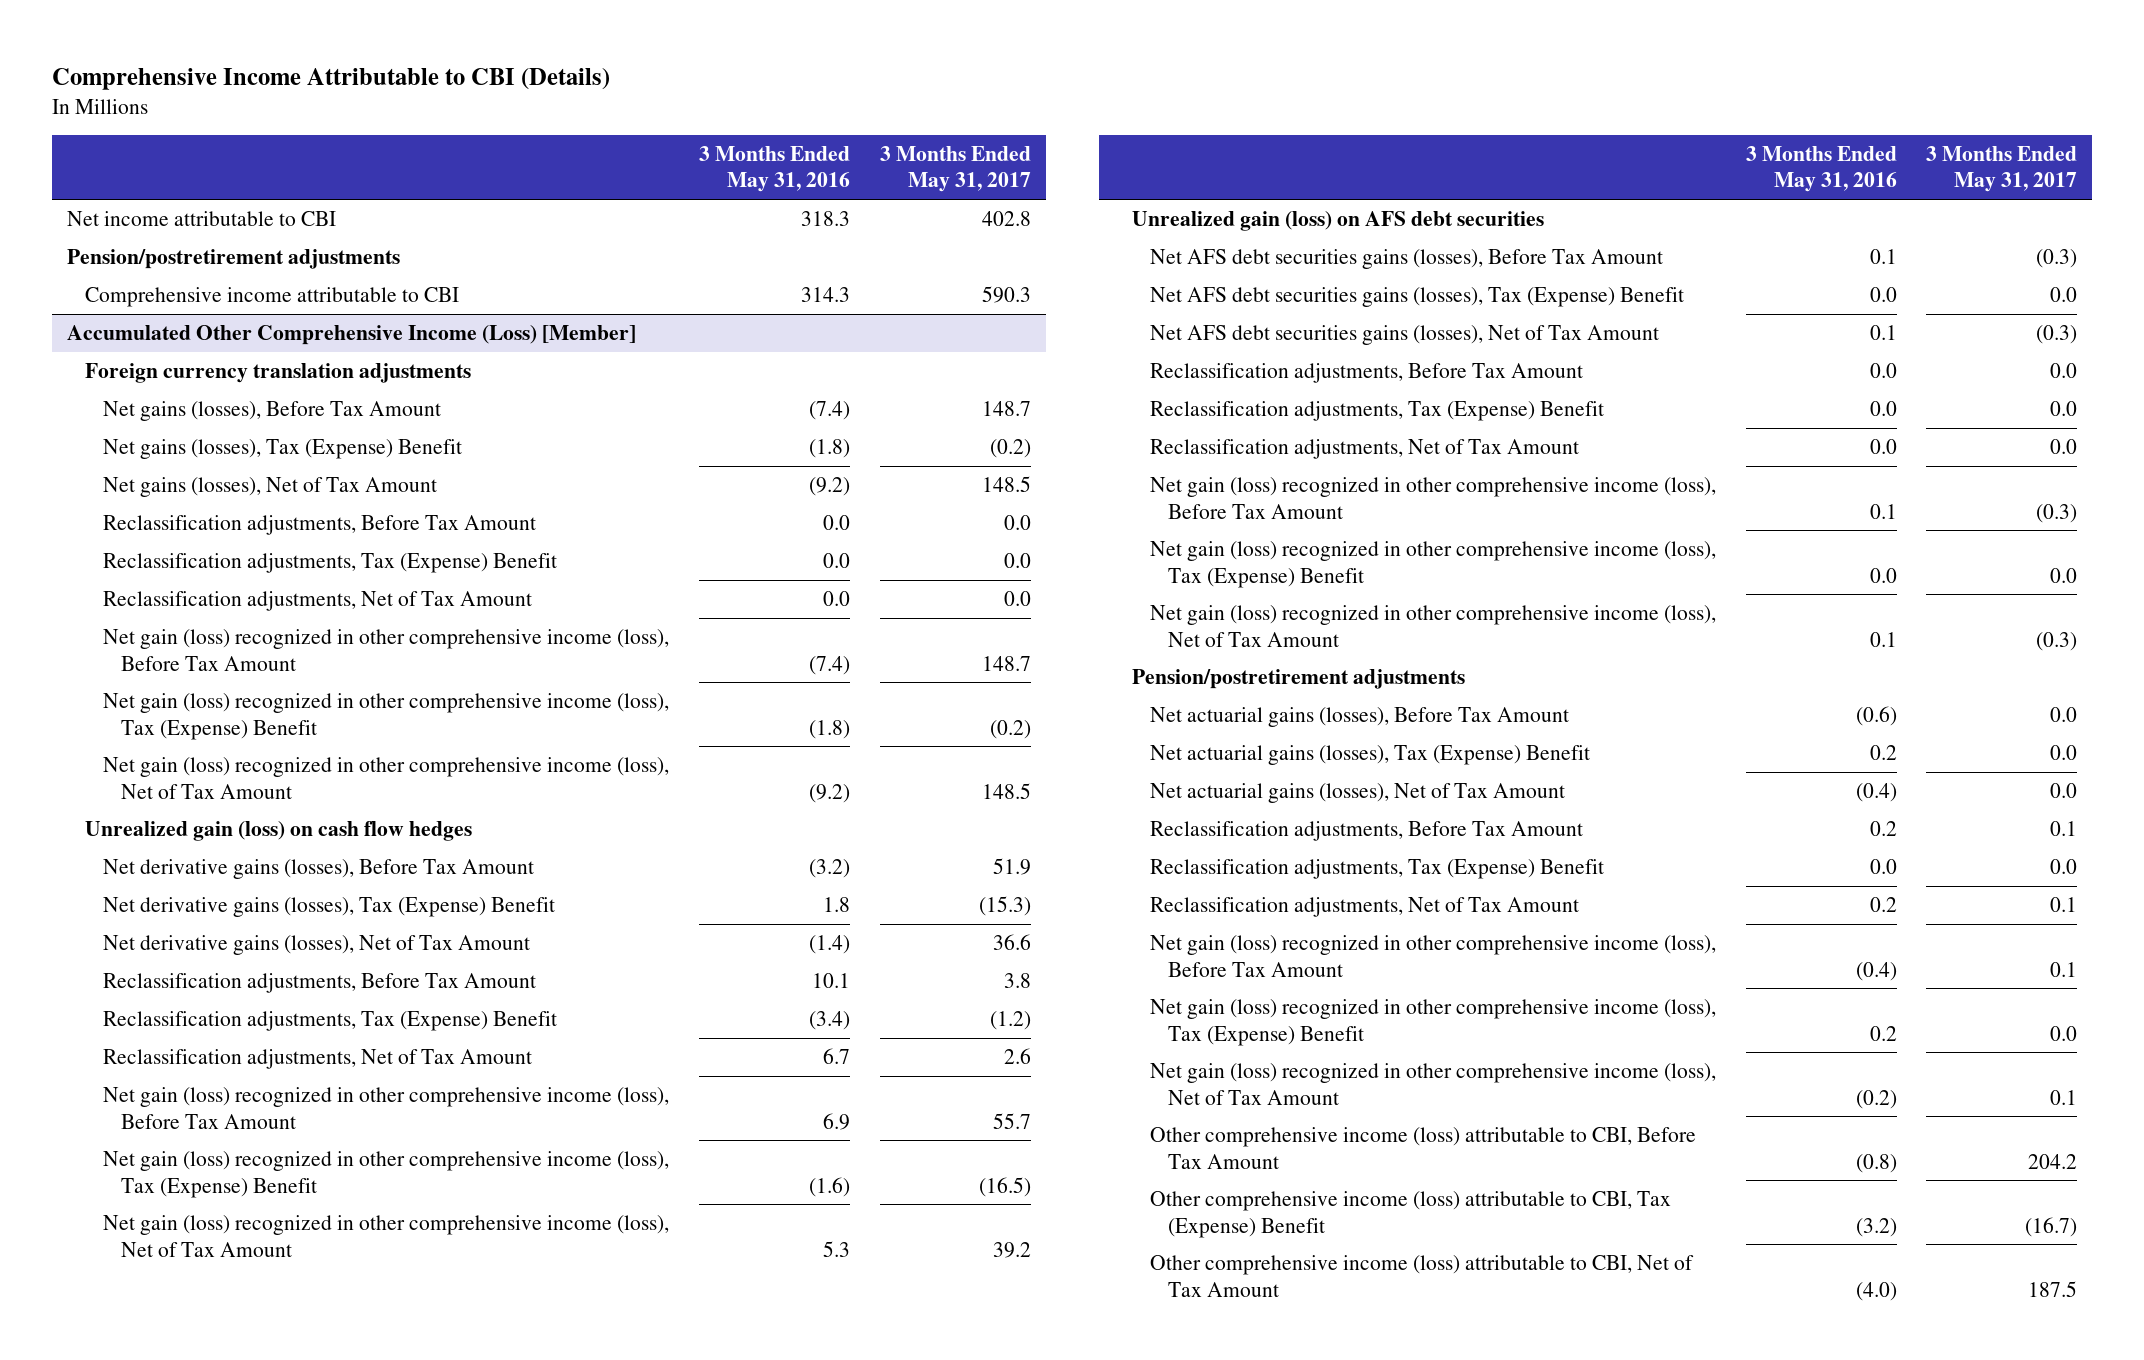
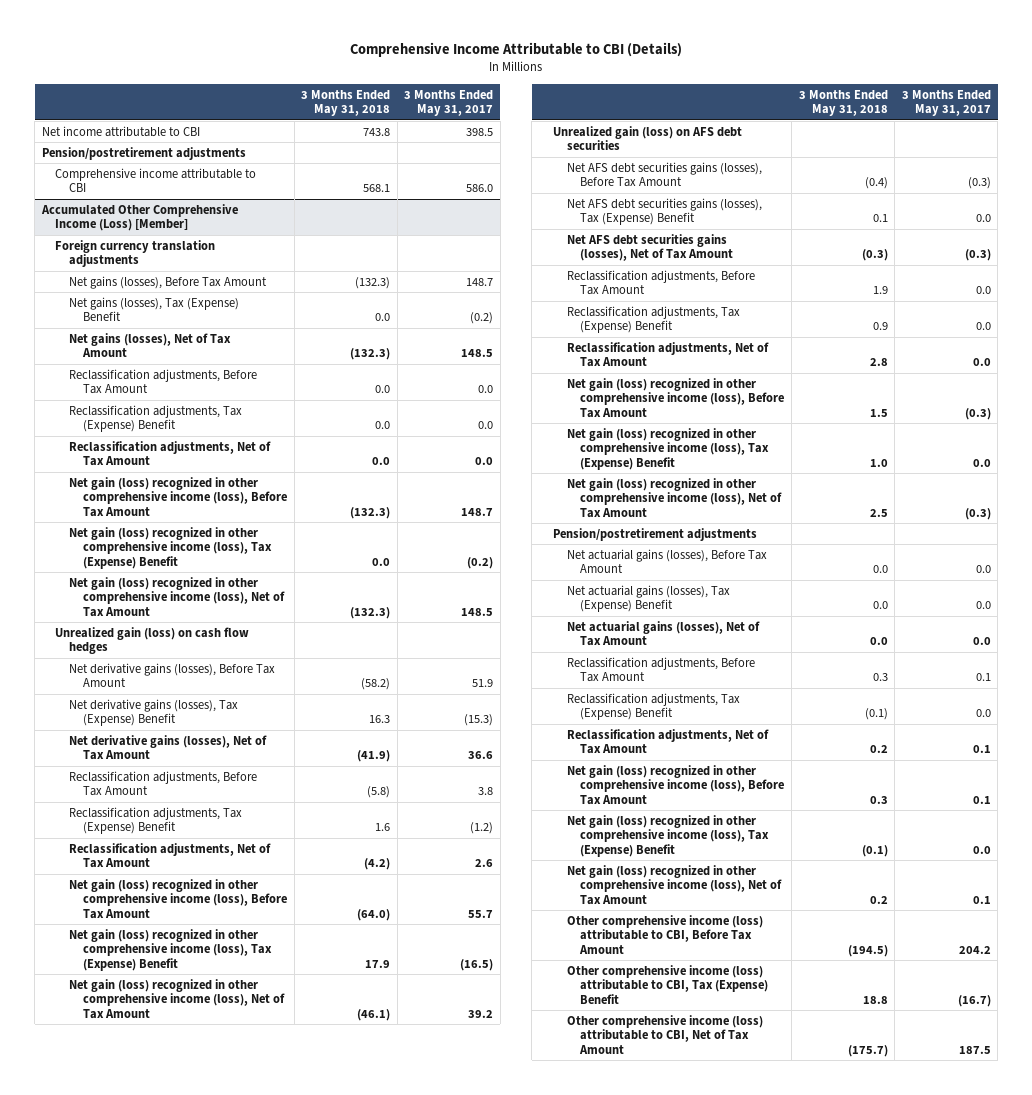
- | 3 Months Ended May 31, 2016 | 3 Months Ended May 31, 2017
+ | 3 Months Ended May 31, 2018 | 3 Months Ended May 31, 2017
- Net income attributable to CBI | 318.3 | 402.8
+ Net income attributable to CBI | 743.8 | 398.5
- Comprehensive income attributable to CBI | 314.3 | 590.3
+ Comprehensive income attributable to CBI | 568.1 | 586.0

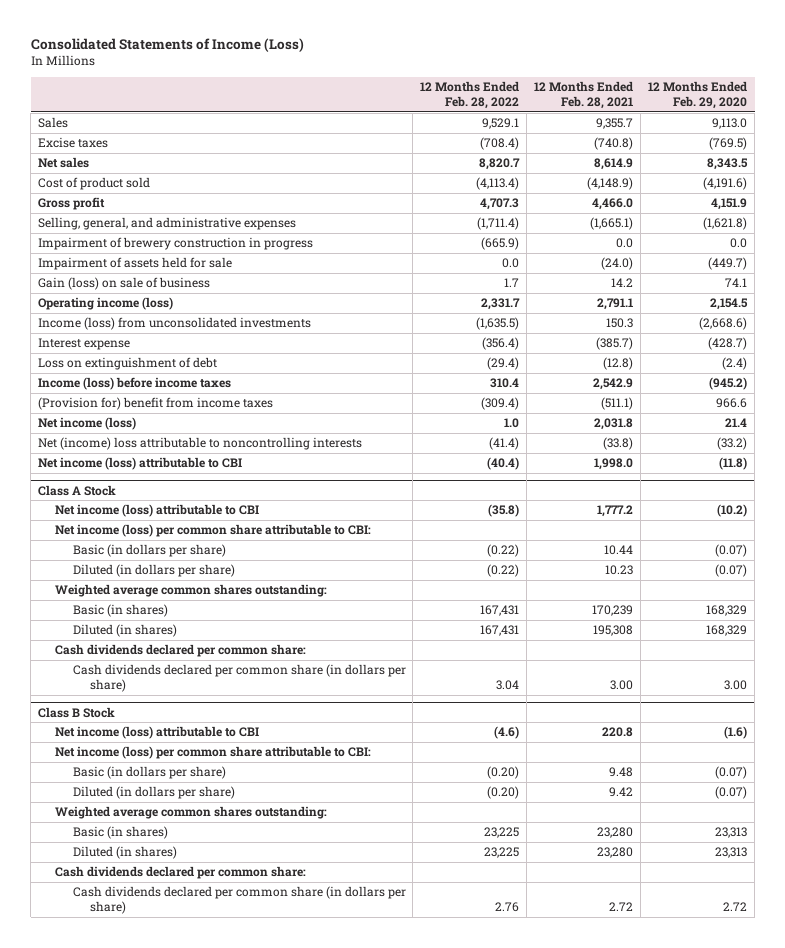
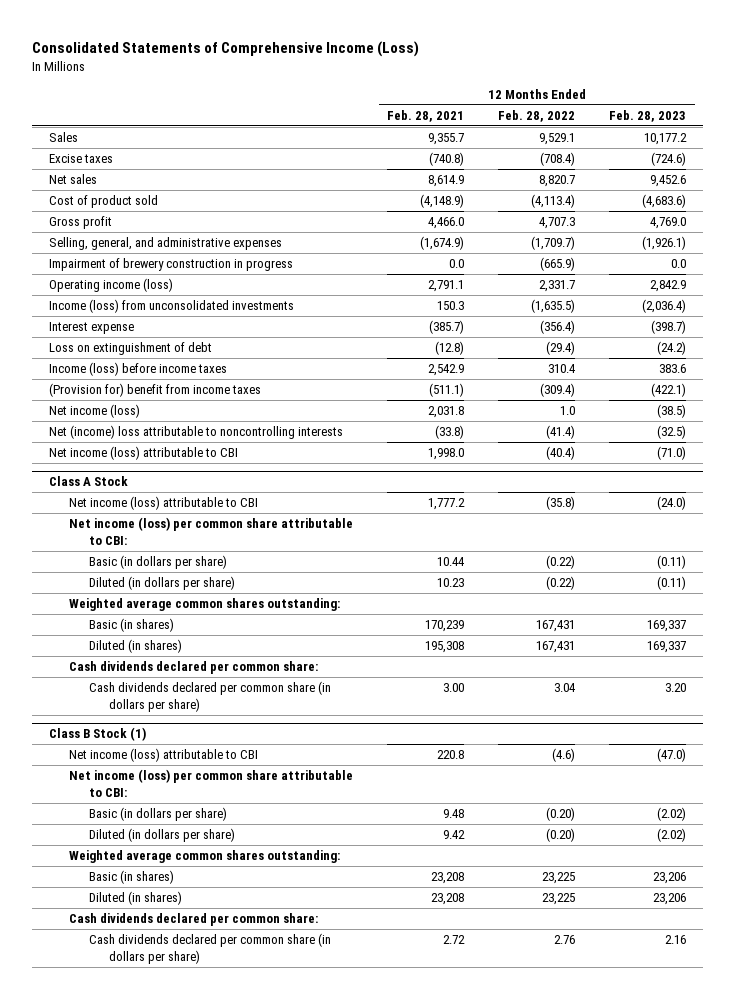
- Consolidated Statements of Income (Loss)
+ Consolidated Statements of Comprehensive Income (Loss)
- | 12 Months Ended Feb. 28, 2022 | 12 Months Ended Feb. 28, 2021 | 12 Months Ended Feb. 29, 2020
+ | 12 Months Ended Feb. 28, 2021 | 12 Months Ended Feb. 28, 2022 | 12 Months Ended Feb. 28, 2023
- Selling, general, and administrative expenses | (1,711.4) | (1,665.1) | (1,621.8)
+ Selling, general, and administrative expenses | (1,674.9) | (1,709.7) | (1,926.1)
- Impairment of assets held for sale | 0.0 | (24.0) | (449.7)
- Gain (loss) on sale of business | 1.7 | 14.2 | 74.1
- Class B Stock
+ Class B Stock (1)
- Basic (in shares) | 23,225 | 23,280 | 23,313
- Diluted (in shares) | 23,225 | 23,280 | 23,313
+ Basic (in shares) | 23,208 | 23,225 | 23,206
+ Diluted (in shares) | 23,208 | 23,225 | 23,206

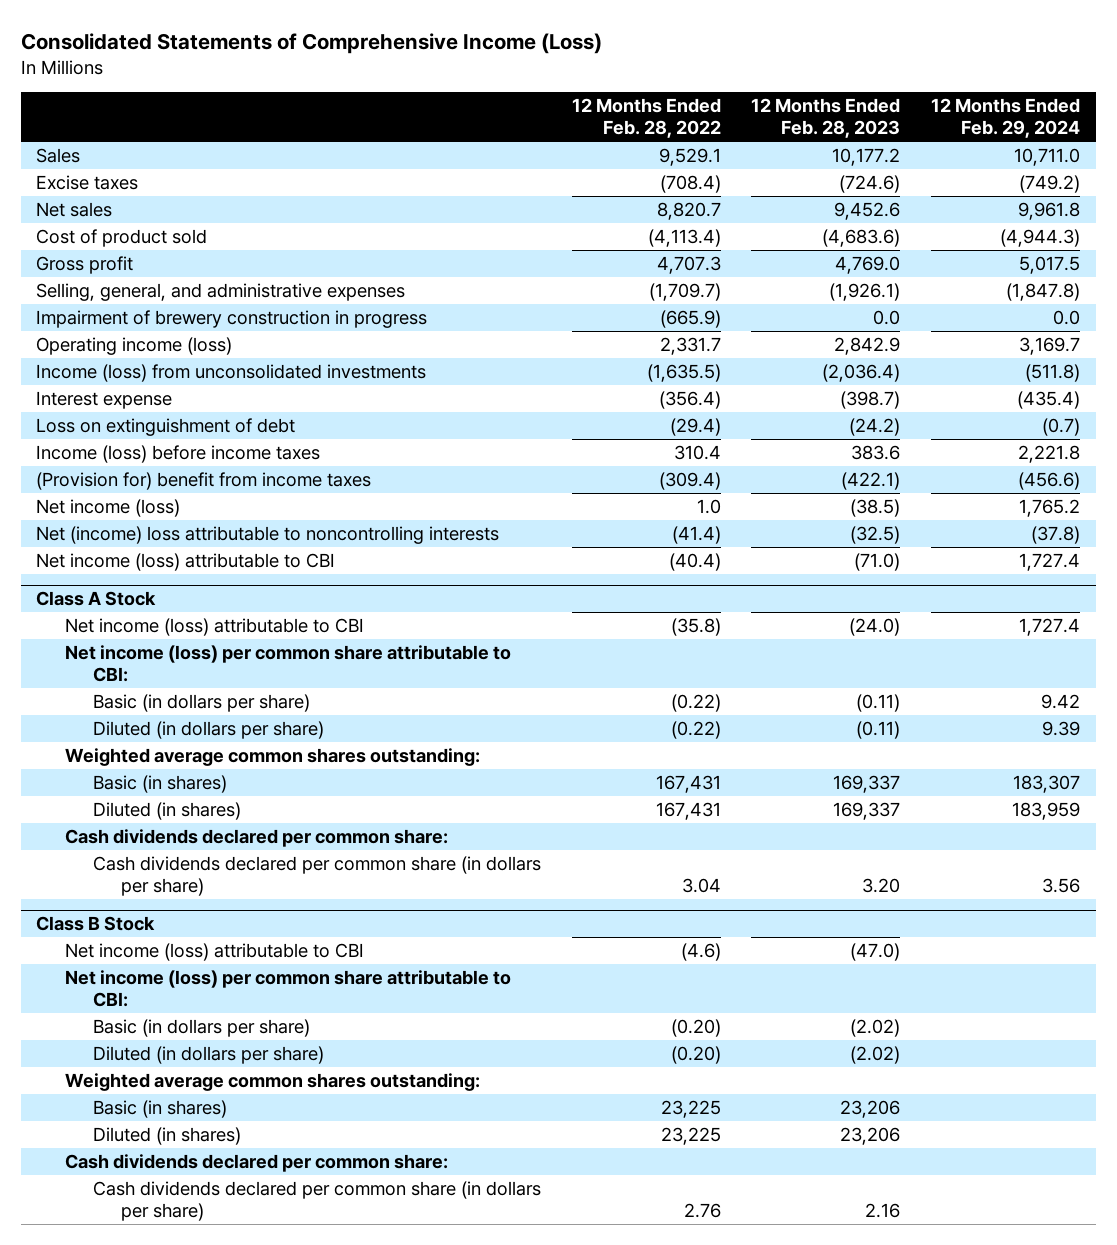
- | 12 Months Ended Feb. 28, 2021 | 12 Months Ended Feb. 28, 2022 | 12 Months Ended Feb. 28, 2023
+ | 12 Months Ended Feb. 28, 2022 | 12 Months Ended Feb. 28, 2023 | 12 Months Ended Feb. 29, 2024
- Class B Stock (1)
+ Class B Stock

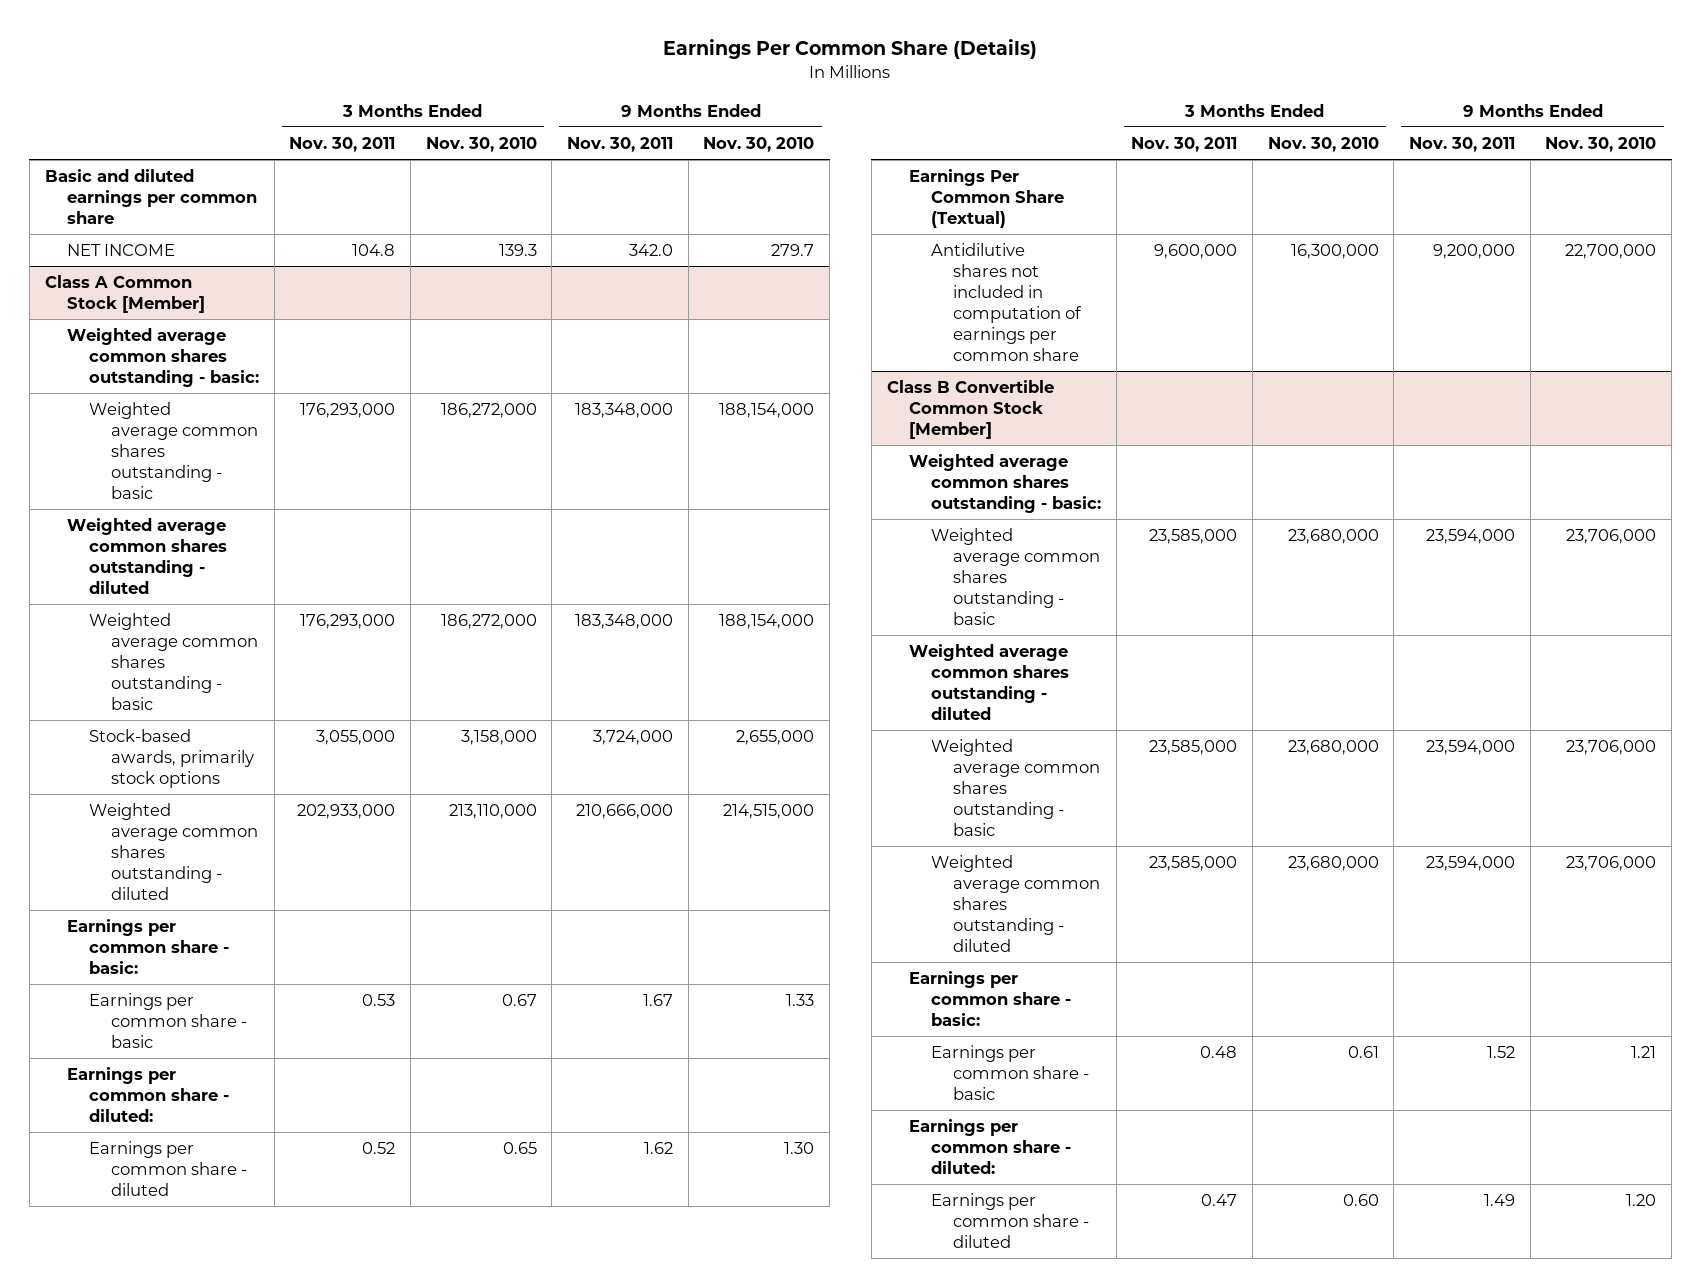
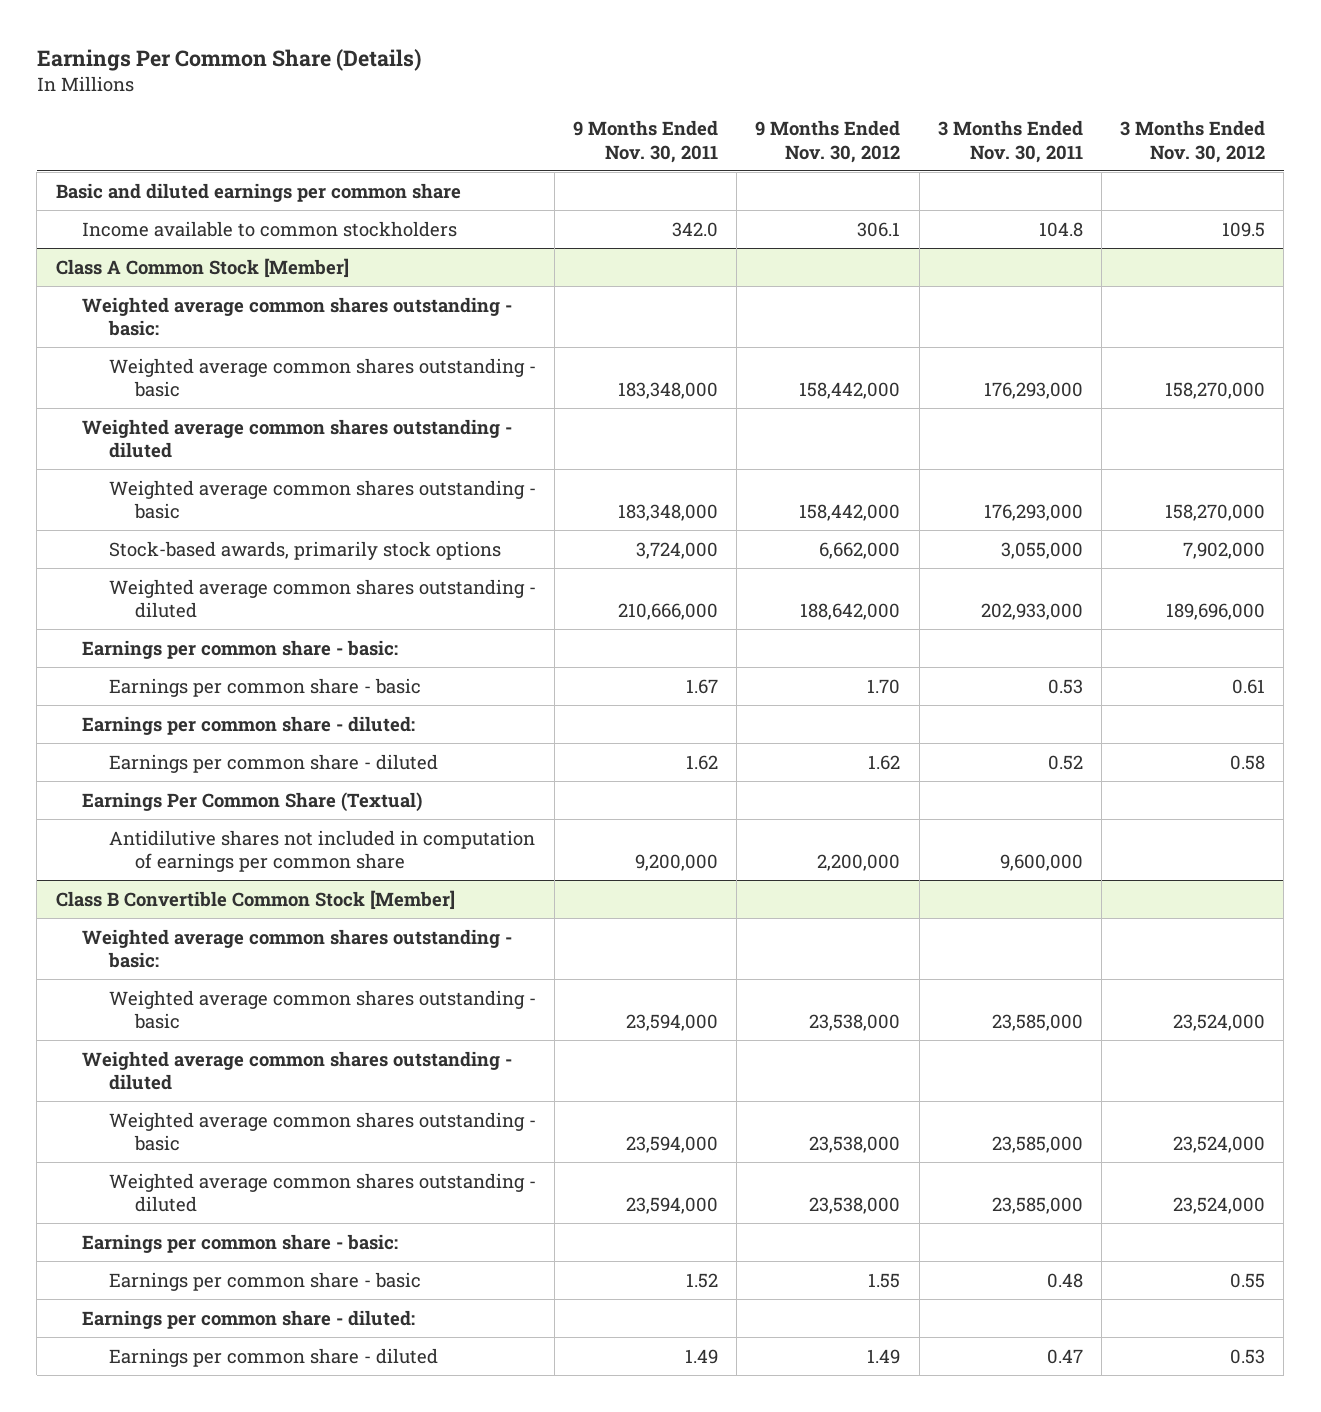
- | 3 Months Ended Nov. 30, 2011 | 3 Months Ended Nov. 30, 2010 | 9 Months Ended Nov. 30, 2011 | 9 Months Ended Nov. 30, 2010
+ | 9 Months Ended Nov. 30, 2011 | 9 Months Ended Nov. 30, 2012 | 3 Months Ended Nov. 30, 2011 | 3 Months Ended Nov. 30, 2012
- NET INCOME | 104.8 | 139.3 | 342.0 | 279.7
+ Income available to common stockholders | 342.0 | 306.1 | 104.8 | 109.5

